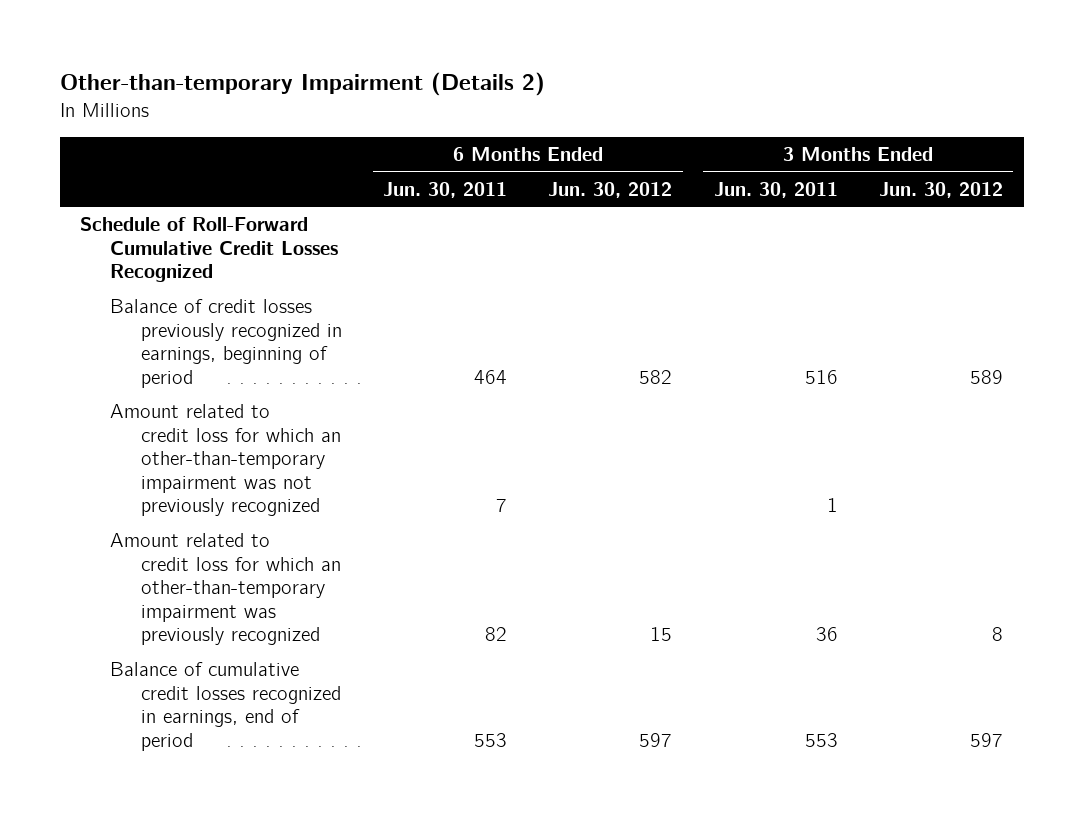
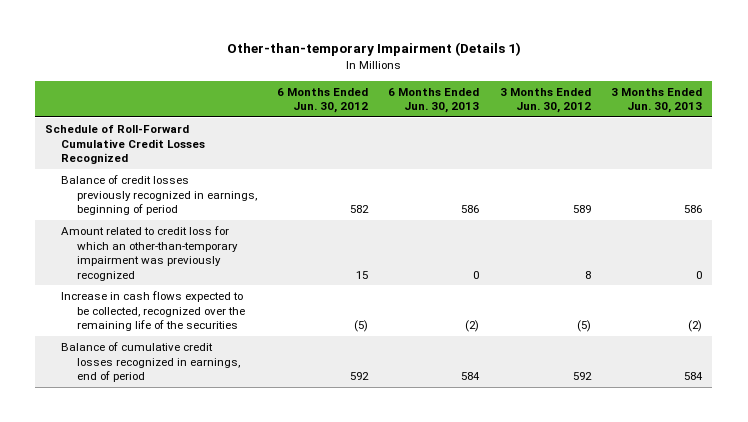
- Other-than-temporary Impairment (Details 2)
+ Other-than-temporary Impairment (Details 1)
- | 6 Months Ended Jun. 30, 2011 | 6 Months Ended Jun. 30, 2012 | 3 Months Ended Jun. 30, 2011 | 3 Months Ended Jun. 30, 2012
+ | 6 Months Ended Jun. 30, 2012 | 6 Months Ended Jun. 30, 2013 | 3 Months Ended Jun. 30, 2012 | 3 Months Ended Jun. 30, 2013
- Amount related to credit loss for which an other-than-temporary impairment was not previously recognized | 7 | | 1 |
- Balance of cumulative credit losses recognized in earnings, end of period | 553 | 597 | 553 | 597
+ Increase in cash flows expected to be collected, recognized over the remaining life of the securities | (5) | (2) | (5) | (2)
+ Balance of cumulative credit losses recognized in earnings, end of period | 592 | 584 | 592 | 584

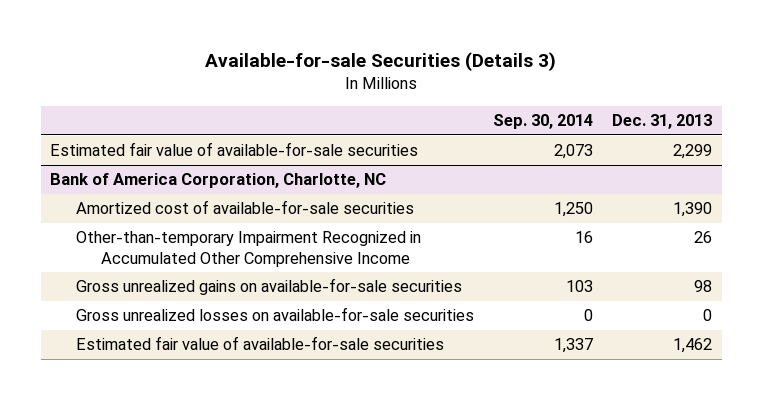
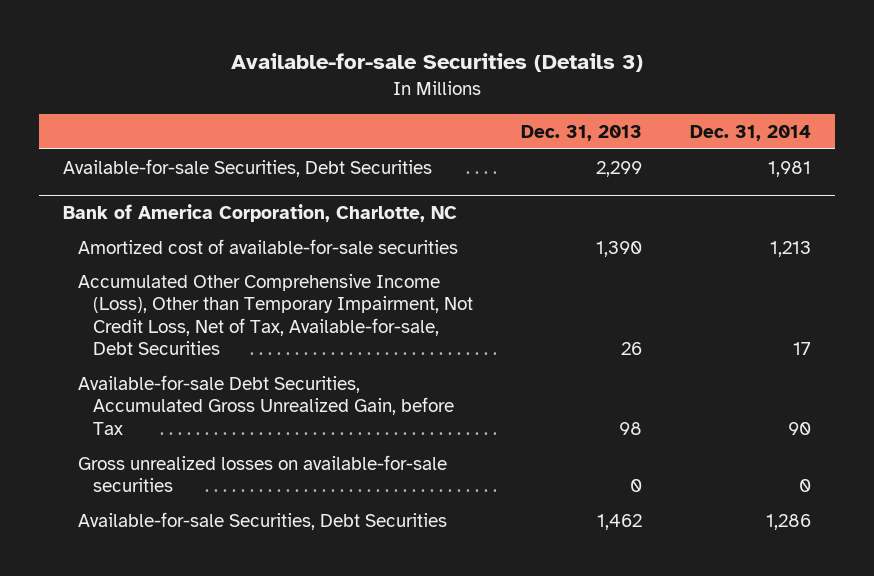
- | Sep. 30, 2014 | Dec. 31, 2013
+ | Dec. 31, 2013 | Dec. 31, 2014
- Estimated fair value of available-for-sale securities | 2,073 | 2,299
+ Available-for-sale Securities, Debt Securities | 2,299 | 1,981
@ Bank of America Corporation, Charlotte, NC
- Other-than-temporary Impairment Recognized in Accumulated Other Comprehensive Income | 16 | 26
- Gross unrealized gains on available-for-sale securities | 103 | 98
+ Accumulated Other Comprehensive Income (Loss), Other than Temporary Impairment, Not Credit Loss, Net of Tax, Available-for-sale, Debt Securities | 26 | 17
+ Available-for-sale Debt Securities, Accumulated Gross Unrealized Gain, before Tax | 98 | 90
- Estimated fair value of available-for-sale securities | 1,337 | 1,462
+ Available-for-sale Securities, Debt Securities | 1,462 | 1,286

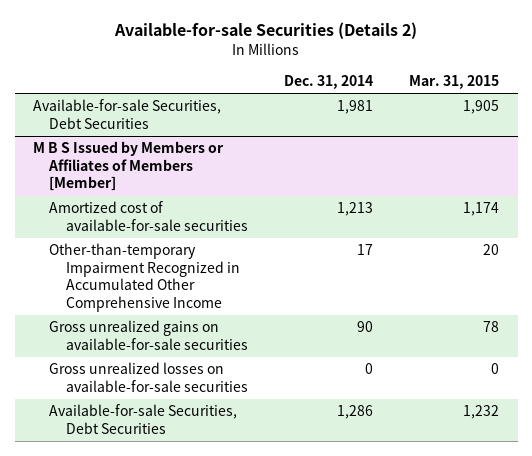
- Available-for-sale Securities (Details 3)
+ Available-for-sale Securities (Details 2)
- | Dec. 31, 2013 | Dec. 31, 2014
+ | Dec. 31, 2014 | Mar. 31, 2015
- Bank of America Corporation, Charlotte, NC
+ M B S Issued by Members or Affiliates of Members [Member]
- Accumulated Other Comprehensive Income (Loss), Other than Temporary Impairment, Not Credit Loss, Net of Tax, Available-for-sale, Debt Securities | 26 | 17
- Available-for-sale Debt Securities, Accumulated Gross Unrealized Gain, before Tax | 98 | 90
+ Other-than-temporary Impairment Recognized in Accumulated Other Comprehensive Income | 17 | 20
+ Gross unrealized gains on available-for-sale securities | 90 | 78

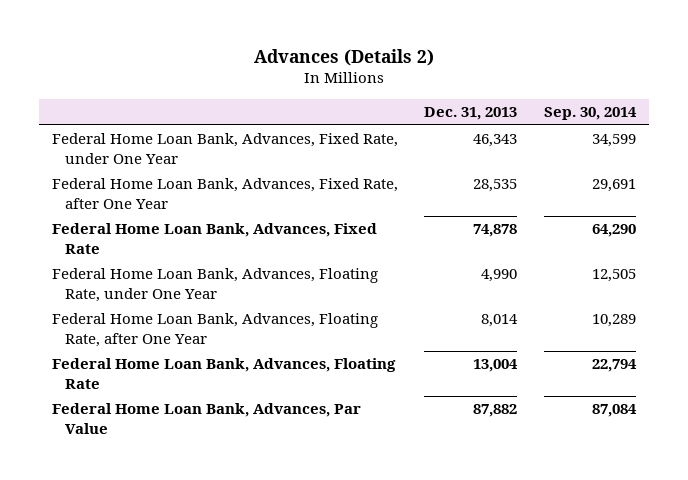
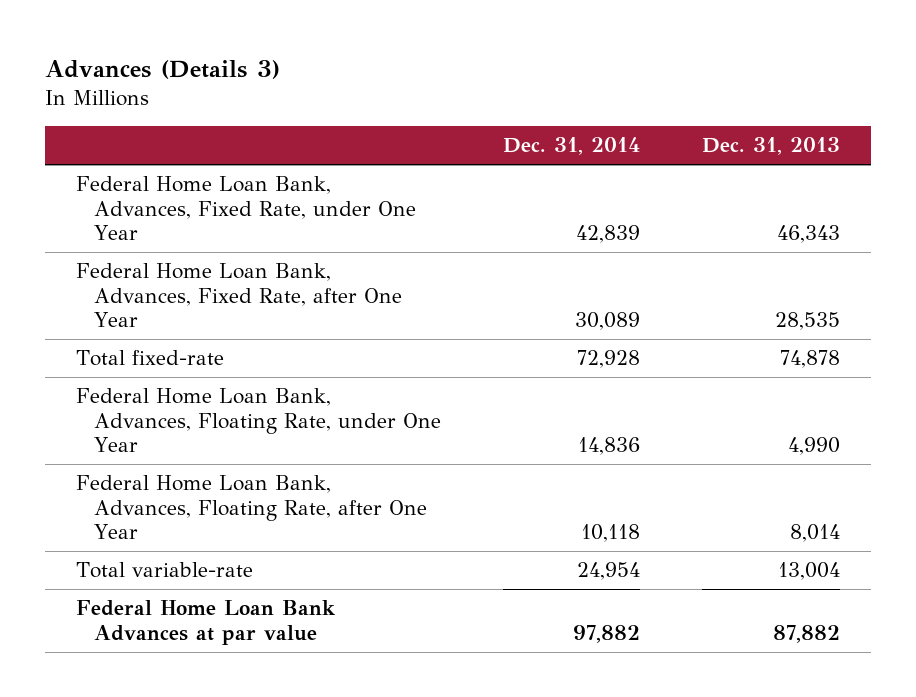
- Advances (Details 2)
+ Advances (Details 3)
- | Dec. 31, 2013 | Sep. 30, 2014
+ | Dec. 31, 2014 | Dec. 31, 2013
- Federal Home Loan Bank, Advances, Fixed Rate | 74,878 | 64,290
+ Total fixed-rate | 72,928 | 74,878
- Federal Home Loan Bank, Advances, Floating Rate | 13,004 | 22,794
- Federal Home Loan Bank, Advances, Par Value | 87,882 | 87,084
+ Total variable-rate | 24,954 | 13,004
+ Federal Home Loan Bank Advances at par value | 97,882 | 87,882

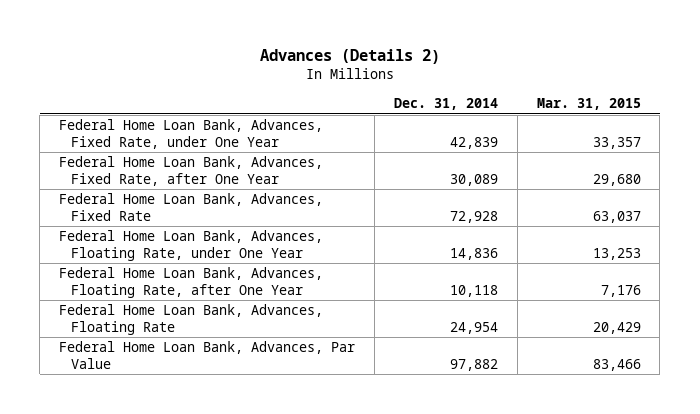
- Advances (Details 3)
+ Advances (Details 2)
- | Dec. 31, 2014 | Dec. 31, 2013
+ | Dec. 31, 2014 | Mar. 31, 2015
- Total fixed-rate | 72,928 | 74,878
+ Federal Home Loan Bank, Advances, Fixed Rate | 72,928 | 63,037
- Total variable-rate | 24,954 | 13,004
- Federal Home Loan Bank Advances at par value | 97,882 | 87,882
+ Federal Home Loan Bank, Advances, Floating Rate | 24,954 | 20,429
+ Federal Home Loan Bank, Advances, Par Value | 97,882 | 83,466

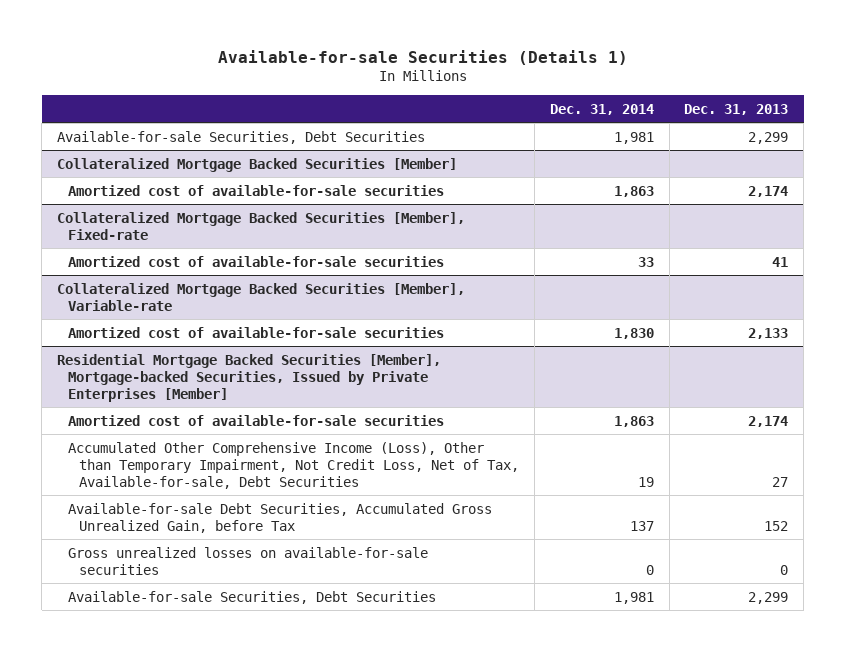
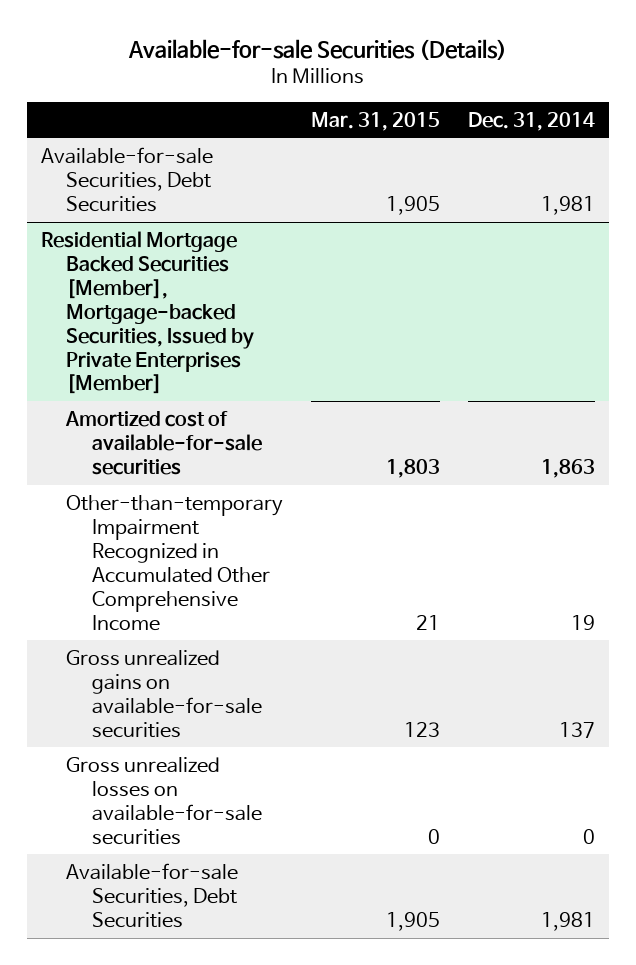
- Available-for-sale Securities (Details 1)
+ Available-for-sale Securities (Details)
- | Dec. 31, 2014 | Dec. 31, 2013
+ | Mar. 31, 2015 | Dec. 31, 2014
- Collateralized Mortgage Backed Securities [Member]
- Amortized cost of available-for-sale securities | 1,863 | 2,174
- Collateralized Mortgage Backed Securities [Member], Fixed-rate
- Amortized cost of available-for-sale securities | 33 | 41
- Collateralized Mortgage Backed Securities [Member], Variable-rate
- Amortized cost of available-for-sale securities | 1,830 | 2,133
@ Residential Mortgage Backed Securities [Member], Mortgage-backed Securities, Issued by Private Enterprises [Member]
- Accumulated Other Comprehensive Income (Loss), Other than Temporary Impairment, Not Credit Loss, Net of Tax, Available-for-sale, Debt Securities | 19 | 27
- Available-for-sale Debt Securities, Accumulated Gross Unrealized Gain, before Tax | 137 | 152
+ Other-than-temporary Impairment Recognized in Accumulated Other Comprehensive Income | 21 | 19
+ Gross unrealized gains on available-for-sale securities | 123 | 137

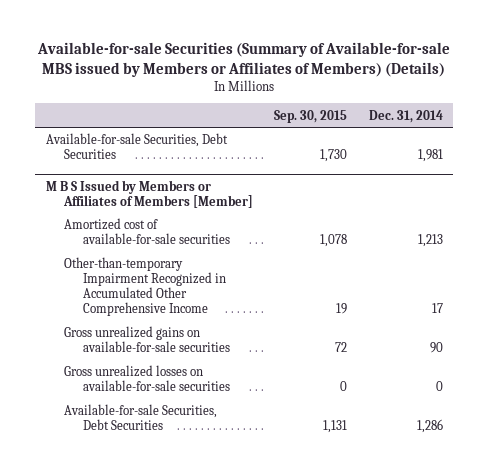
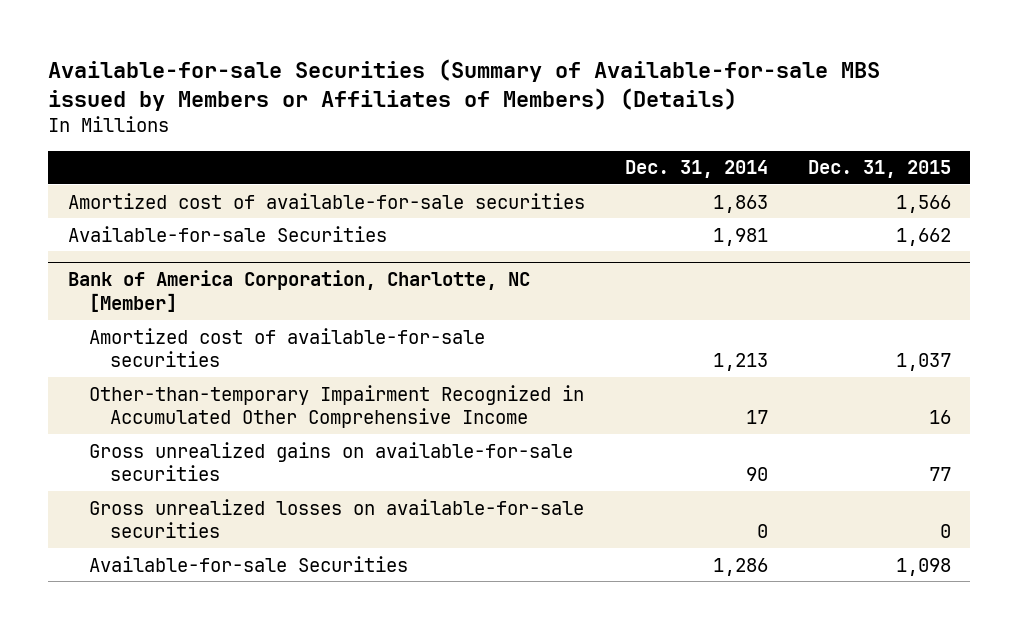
- | Sep. 30, 2015 | Dec. 31, 2014
+ | Dec. 31, 2014 | Dec. 31, 2015
- Available-for-sale Securities, Debt Securities | 1,730 | 1,981
- M B S Issued by Members or Affiliates of Members [Member]
+ Amortized cost of available-for-sale securities | 1,863 | 1,566
+ Available-for-sale Securities | 1,981 | 1,662
+ Bank of America Corporation, Charlotte, NC [Member]
- Available-for-sale Securities, Debt Securities | 1,131 | 1,286
+ Available-for-sale Securities | 1,286 | 1,098

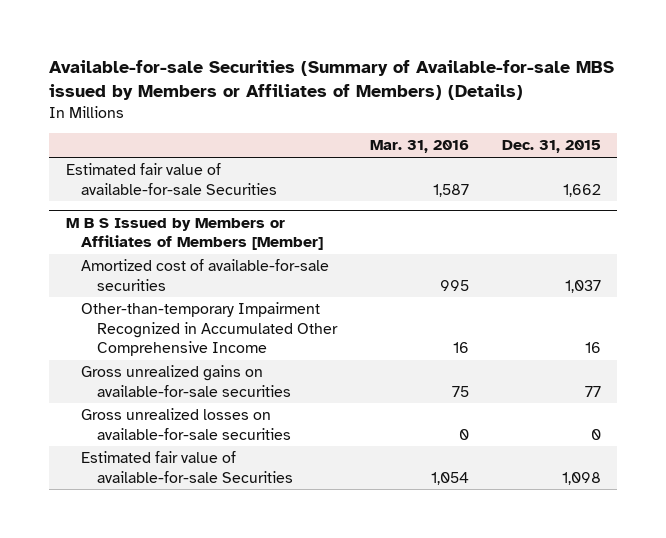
- | Dec. 31, 2014 | Dec. 31, 2015
+ | Mar. 31, 2016 | Dec. 31, 2015
- Amortized cost of available-for-sale securities | 1,863 | 1,566
- Available-for-sale Securities | 1,981 | 1,662
- Bank of America Corporation, Charlotte, NC [Member]
+ Estimated fair value of available-for-sale Securities | 1,587 | 1,662
+ M B S Issued by Members or Affiliates of Members [Member]
- Available-for-sale Securities | 1,286 | 1,098
+ Estimated fair value of available-for-sale Securities | 1,054 | 1,098

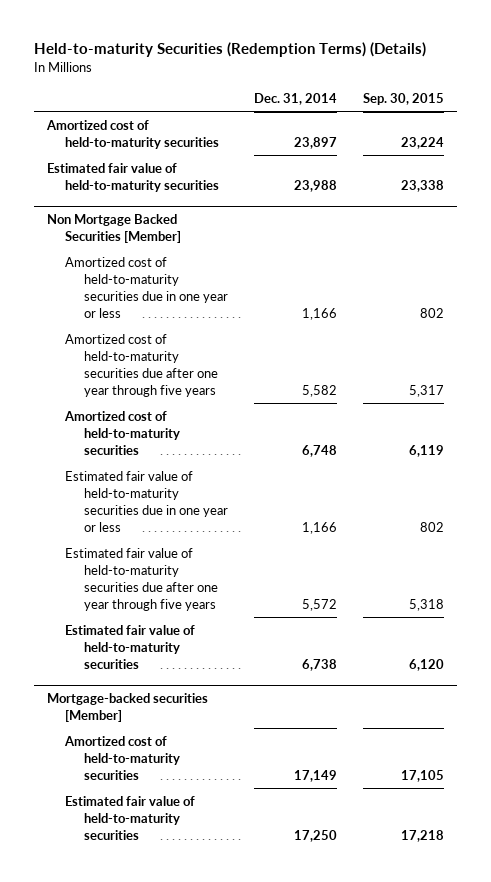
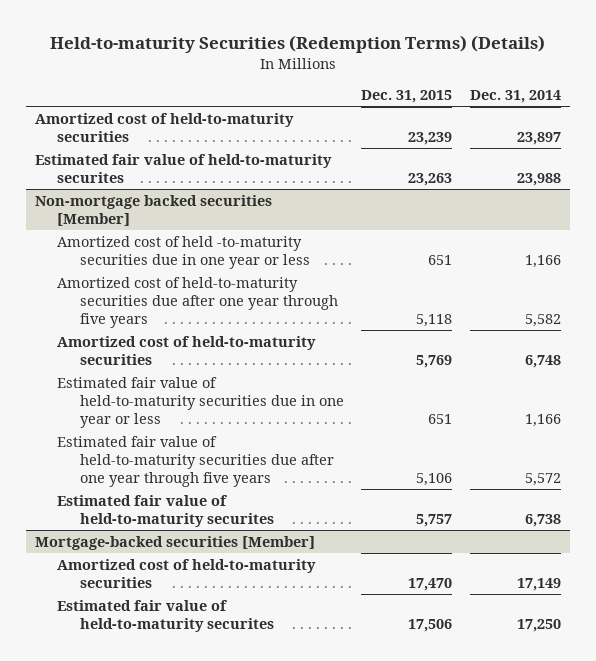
- | Dec. 31, 2014 | Sep. 30, 2015
+ | Dec. 31, 2015 | Dec. 31, 2014
- Estimated fair value of held-to-maturity securities | 23,988 | 23,338
- Non Mortgage Backed Securities [Member]
- Amortized cost of held-to-maturity securities due in one year or less | 1,166 | 802
+ Estimated fair value of held-to-maturity securites | 23,263 | 23,988
+ Non-mortgage backed securities [Member]
+ Amortized cost of held -to-maturity securities due in one year or less | 651 | 1,166
- Estimated fair value of held-to-maturity securities | 6,738 | 6,120
+ Estimated fair value of held-to-maturity securites | 5,757 | 6,738
@ Mortgage-backed securities [Member]
- Estimated fair value of held-to-maturity securities | 17,250 | 17,218
+ Estimated fair value of held-to-maturity securites | 17,506 | 17,250

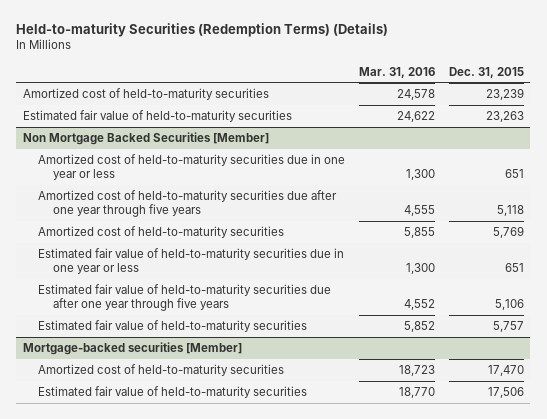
- | Dec. 31, 2015 | Dec. 31, 2014
+ | Mar. 31, 2016 | Dec. 31, 2015
- Estimated fair value of held-to-maturity securites | 23,263 | 23,988
- Non-mortgage backed securities [Member]
- Amortized cost of held -to-maturity securities due in one year or less | 651 | 1,166
+ Estimated fair value of held-to-maturity securities | 24,622 | 23,263
+ Non Mortgage Backed Securities [Member]
+ Amortized cost of held-to-maturity securities due in one year or less | 1,300 | 651
- Estimated fair value of held-to-maturity securites | 5,757 | 6,738
+ Estimated fair value of held-to-maturity securities | 5,852 | 5,757
@ Mortgage-backed securities [Member]
- Estimated fair value of held-to-maturity securites | 17,506 | 17,250
+ Estimated fair value of held-to-maturity securities | 18,770 | 17,506

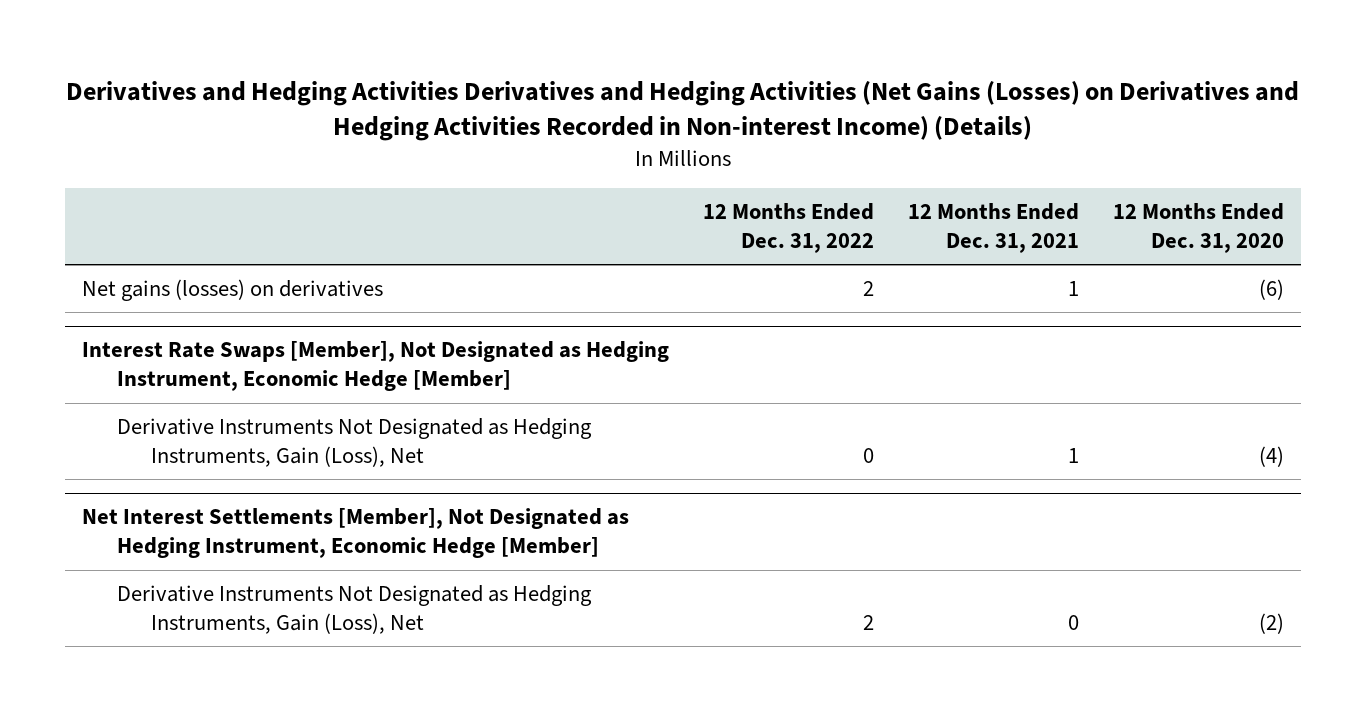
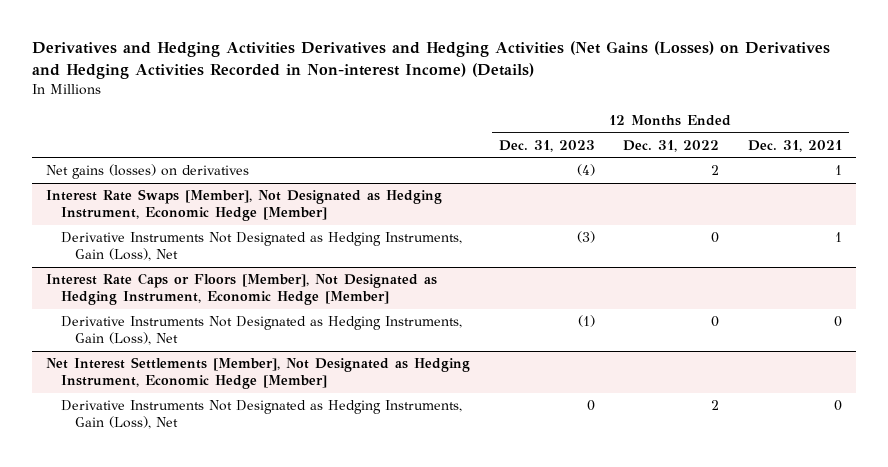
- | 12 Months Ended Dec. 31, 2022 | 12 Months Ended Dec. 31, 2021 | 12 Months Ended Dec. 31, 2020
+ | 12 Months Ended Dec. 31, 2023 | 12 Months Ended Dec. 31, 2022 | 12 Months Ended Dec. 31, 2021
+ Interest Rate Caps or Floors [Member], Not Designated as Hedging Instrument, Economic Hedge [Member]
+ Derivative Instruments Not Designated as Hedging Instruments, Gain (Loss), Net | (1) | 0 | 0

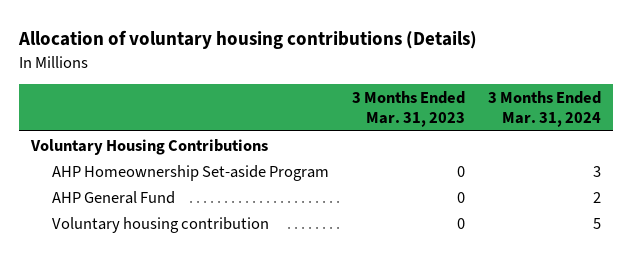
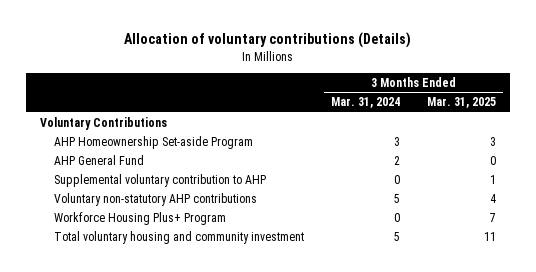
- Allocation of voluntary housing contributions (Details)
+ Allocation of voluntary contributions (Details)
- | 3 Months Ended Mar. 31, 2023 | 3 Months Ended Mar. 31, 2024
+ | 3 Months Ended Mar. 31, 2024 | 3 Months Ended Mar. 31, 2025
- Voluntary Housing Contributions
+ Voluntary Contributions
- Voluntary housing contribution | 0 | 5
+ Supplemental voluntary contribution to AHP | 0 | 1
+ Voluntary non-statutory AHP contributions | 5 | 4
+ Workforce Housing Plus+ Program | 0 | 7
+ Total voluntary housing and community investment | 5 | 11

